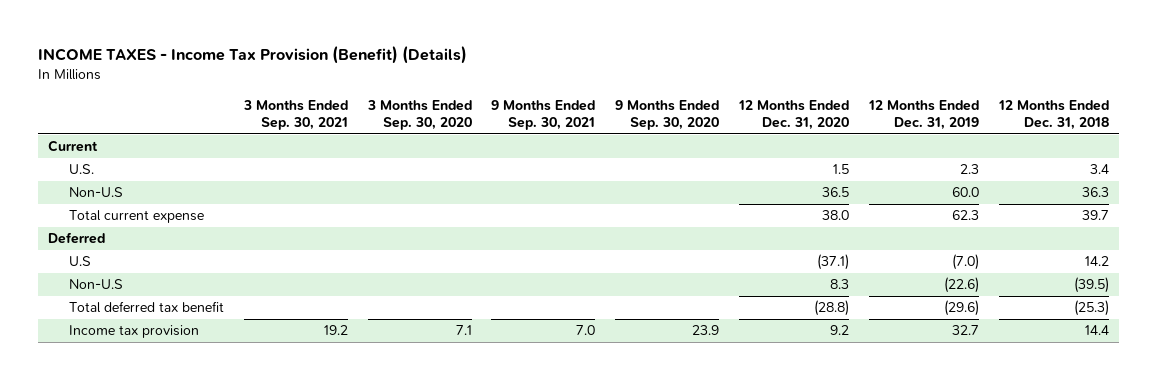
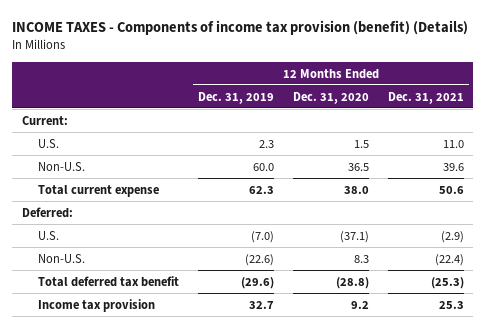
- INCOME TAXES - Income Tax Provision (Benefit) (Details)
+ INCOME TAXES - Components of income tax provision (benefit) (Details)
- | 3 Months Ended Sep. 30, 2021 | 3 Months Ended Sep. 30, 2020 | 9 Months Ended Sep. 30, 2021 | 9 Months Ended Sep. 30, 2020 | 12 Months Ended Dec. 31, 2020 | 12 Months Ended Dec. 31, 2019 | 12 Months Ended Dec. 31, 2018
+ | 12 Months Ended Dec. 31, 2019 | 12 Months Ended Dec. 31, 2020 | 12 Months Ended Dec. 31, 2021
- Current
+ Current:
- Non-U.S | | | | | 36.5 | 60.0 | 36.3
+ Non-U.S. | 60.0 | 36.5 | 39.6
- Deferred
- U.S | | | | | (37.1) | (7.0) | 14.2
- Non-U.S | | | | | 8.3 | (22.6) | (39.5)
+ Deferred:
+ U.S. | (7.0) | (37.1) | (2.9)
+ Non-U.S. | (22.6) | 8.3 | (22.4)

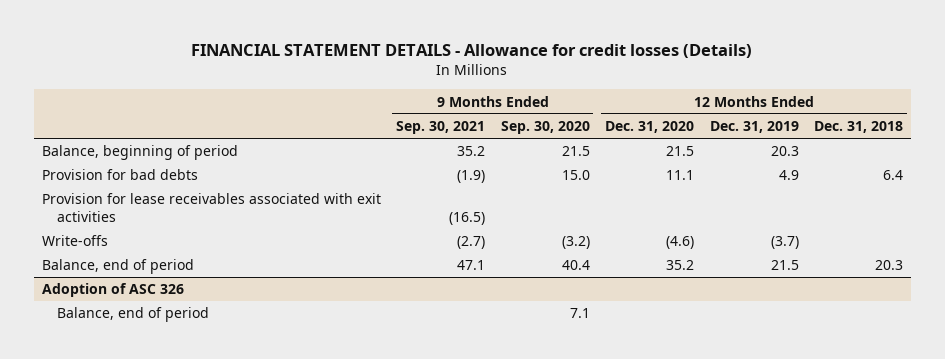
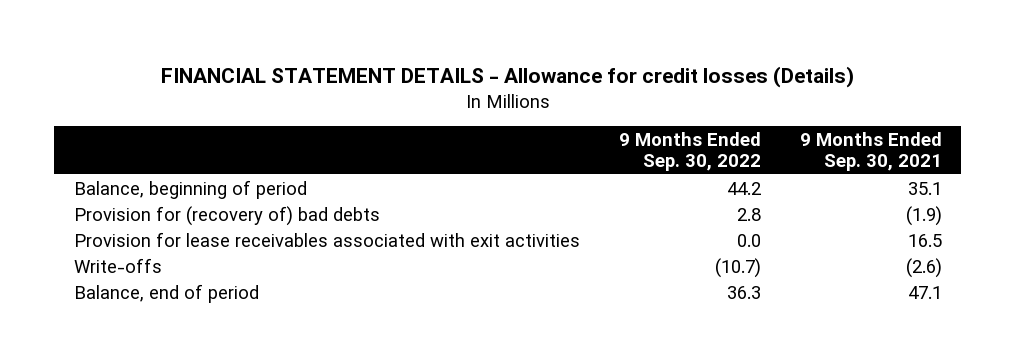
- | 9 Months Ended Sep. 30, 2021 | 9 Months Ended Sep. 30, 2020 | 12 Months Ended Dec. 31, 2020 | 12 Months Ended Dec. 31, 2019 | 12 Months Ended Dec. 31, 2018
+ | 9 Months Ended Sep. 30, 2022 | 9 Months Ended Sep. 30, 2021
- Balance, beginning of period | 35.2 | 21.5 | 21.5 | 20.3 |
- Provision for bad debts | (1.9) | 15.0 | 11.1 | 4.9 | 6.4
- Provision for lease receivables associated with exit activities | (16.5) | | | |
- Write-offs | (2.7) | (3.2) | (4.6) | (3.7) |
+ Balance, beginning of period | 44.2 | 35.1
+ Provision for (recovery of) bad debts | 2.8 | (1.9)
+ Provision for lease receivables associated with exit activities | 0.0 | 16.5
+ Write-offs | (10.7) | (2.6)
- Adoption of ASC 326
- Balance, end of period | | 7.1 | | |

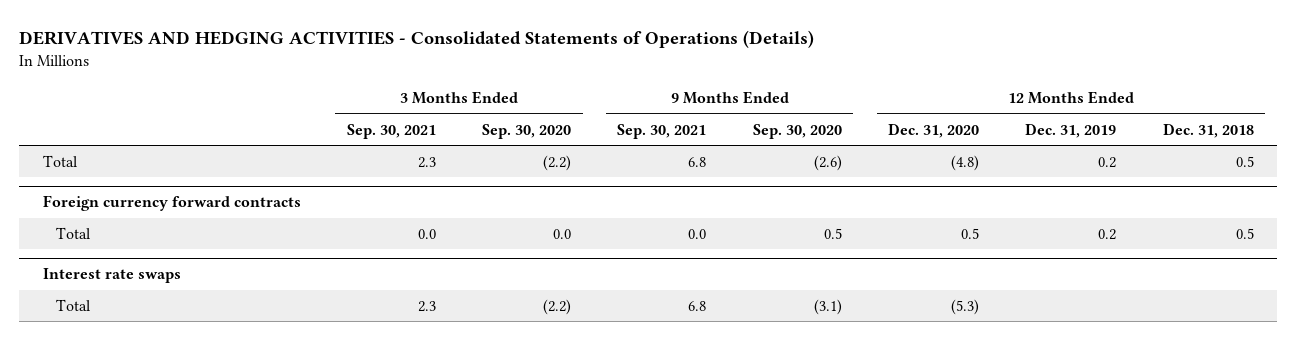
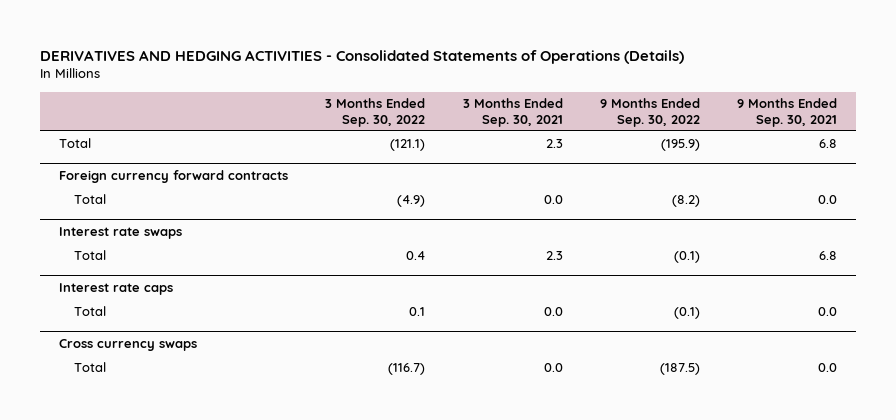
- | 3 Months Ended Sep. 30, 2021 | 3 Months Ended Sep. 30, 2020 | 9 Months Ended Sep. 30, 2021 | 9 Months Ended Sep. 30, 2020 | 12 Months Ended Dec. 31, 2020 | 12 Months Ended Dec. 31, 2019 | 12 Months Ended Dec. 31, 2018
+ | 3 Months Ended Sep. 30, 2022 | 3 Months Ended Sep. 30, 2021 | 9 Months Ended Sep. 30, 2022 | 9 Months Ended Sep. 30, 2021
+ Interest rate caps
+ Total | 0.1 | 0.0 | (0.1) | 0.0
+ Cross currency swaps
+ Total | (116.7) | 0.0 | (187.5) | 0.0

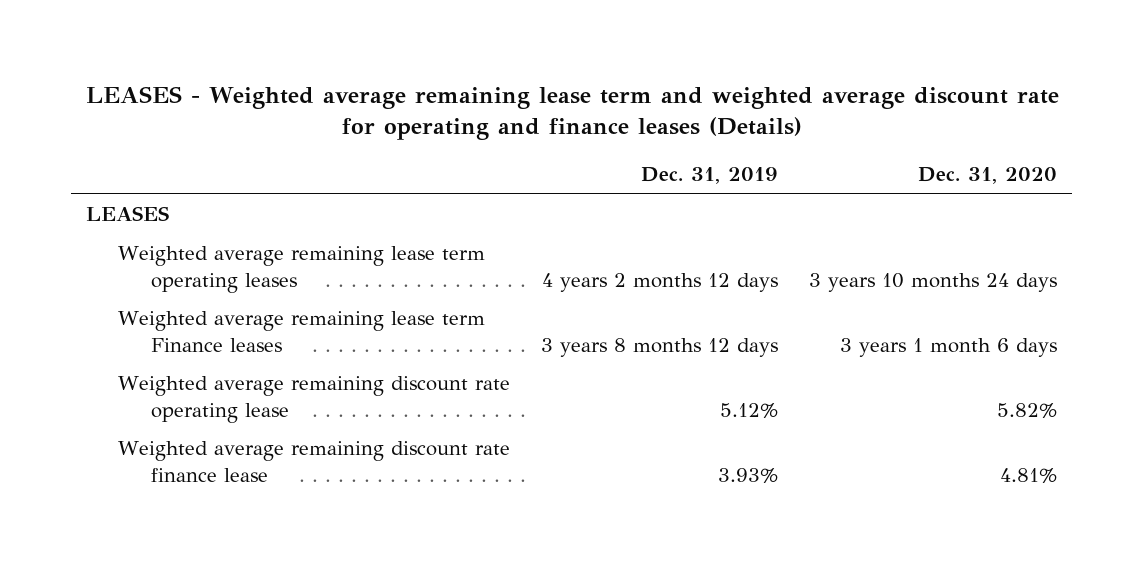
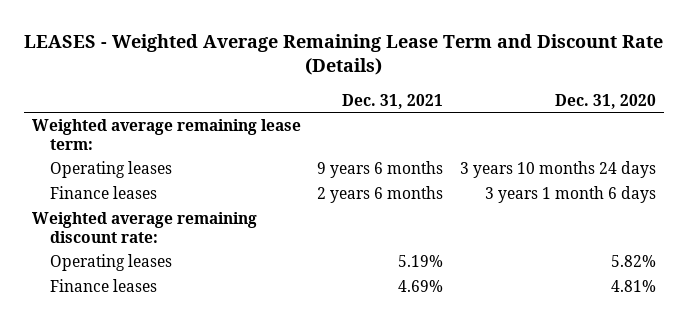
- LEASES - Weighted average remaining lease term and weighted average discount rate for operating and finance leases (Details)
+ LEASES - Weighted Average Remaining Lease Term and Discount Rate (Details)
- | Dec. 31, 2019 | Dec. 31, 2020
+ | Dec. 31, 2021 | Dec. 31, 2020
- LEASES
- Weighted average remaining lease term operating leases | 4 years 2 months 12 days | 3 years 10 months 24 days
- Weighted average remaining lease term Finance leases | 3 years 8 months 12 days | 3 years 1 month 6 days
- Weighted average remaining discount rate operating lease | 5.12% | 5.82%
- Weighted average remaining discount rate finance lease | 3.93% | 4.81%
+ Weighted average remaining lease term:
+ Operating leases | 9 years 6 months | 3 years 10 months 24 days
+ Finance leases | 2 years 6 months | 3 years 1 month 6 days
+ Weighted average remaining discount rate:
+ Operating leases | 5.19% | 5.82%
+ Finance leases | 4.69% | 4.81%

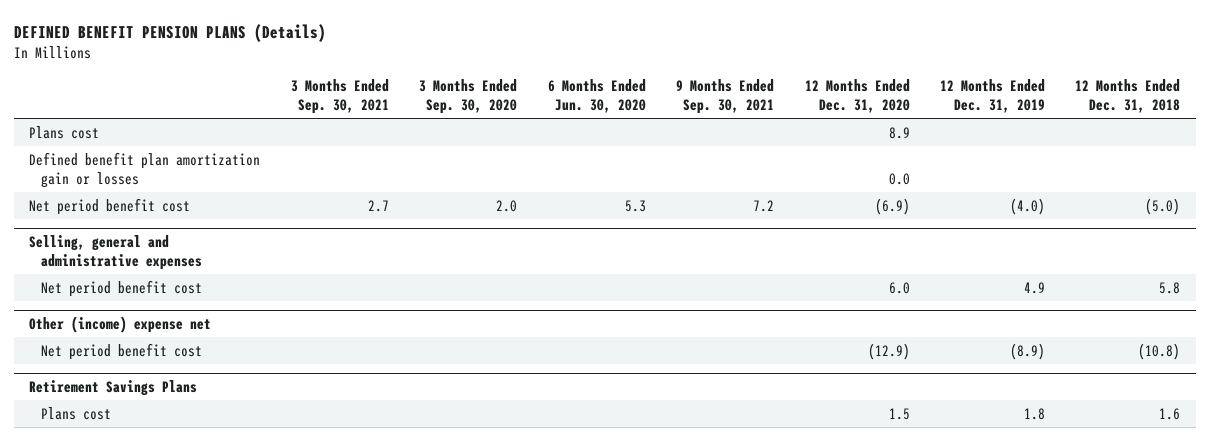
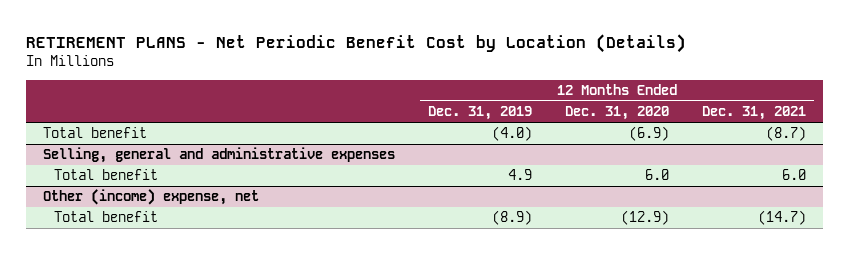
- DEFINED BENEFIT PENSION PLANS (Details)
+ RETIREMENT PLANS - Net Periodic Benefit Cost by Location (Details)
- | 3 Months Ended Sep. 30, 2021 | 3 Months Ended Sep. 30, 2020 | 6 Months Ended Jun. 30, 2020 | 9 Months Ended Sep. 30, 2021 | 12 Months Ended Dec. 31, 2020 | 12 Months Ended Dec. 31, 2019 | 12 Months Ended Dec. 31, 2018
+ | 12 Months Ended Dec. 31, 2019 | 12 Months Ended Dec. 31, 2020 | 12 Months Ended Dec. 31, 2021
- Plans cost | | | | | 8.9 | |
- Defined benefit plan amortization gain or losses | | | | | 0.0 | |
- Net period benefit cost | 2.7 | 2.0 | 5.3 | 7.2 | (6.9) | (4.0) | (5.0)
+ Total benefit | (4.0) | (6.9) | (8.7)
@ Selling, general and administrative expenses
- Net period benefit cost | | | | | 6.0 | 4.9 | 5.8
- Other (income) expense net
- Net period benefit cost | | | | | (12.9) | (8.9) | (10.8)
- Retirement Savings Plans
- Plans cost | | | | | 1.5 | 1.8 | 1.6
@ Selling, general and administrative expenses
+ Total benefit | 4.9 | 6.0 | 6.0
+ Other (income) expense, net
+ Total benefit | (8.9) | (12.9) | (14.7)

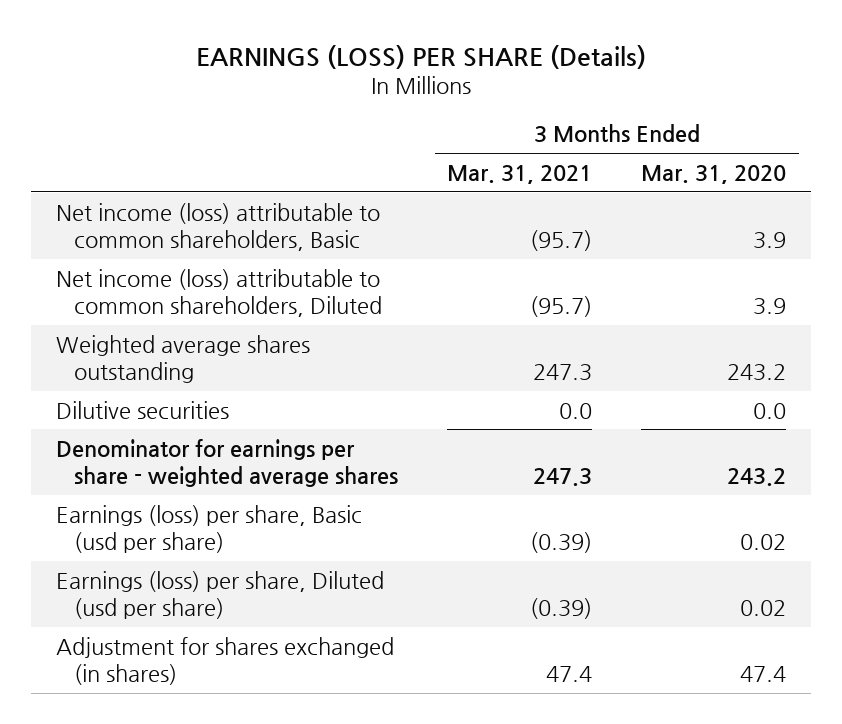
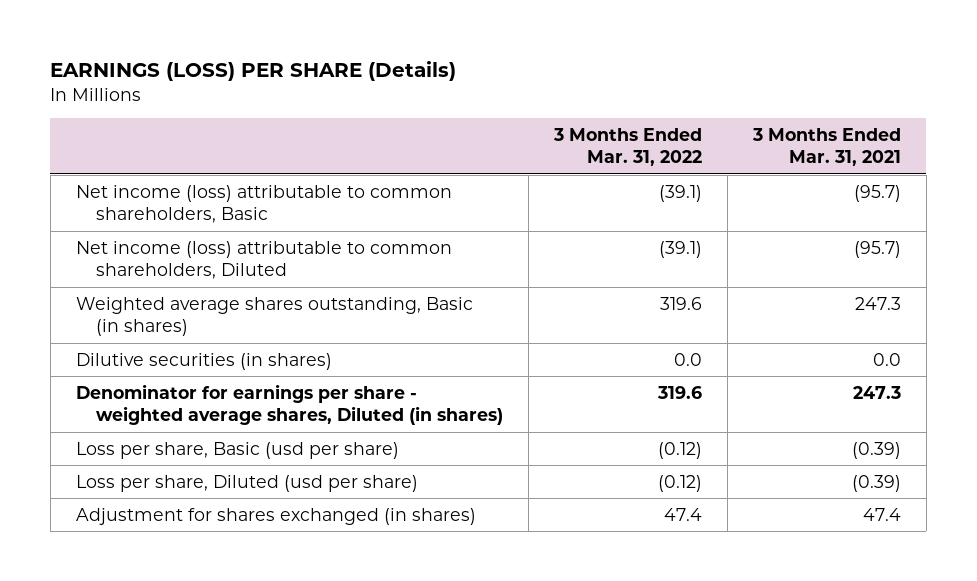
- | 3 Months Ended Mar. 31, 2021 | 3 Months Ended Mar. 31, 2020
+ | 3 Months Ended Mar. 31, 2022 | 3 Months Ended Mar. 31, 2021
- Weighted average shares outstanding | 247.3 | 243.2
- Dilutive securities | 0.0 | 0.0
- Denominator for earnings per share - weighted average shares | 247.3 | 243.2
- Earnings (loss) per share, Basic (usd per share) | (0.39) | 0.02
- Earnings (loss) per share, Diluted (usd per share) | (0.39) | 0.02
+ Weighted average shares outstanding, Basic (in shares) | 319.6 | 247.3
+ Dilutive securities (in shares) | 0.0 | 0.0
+ Denominator for earnings per share - weighted average shares, Diluted (in shares) | 319.6 | 247.3
+ Loss per share, Basic (usd per share) | (0.12) | (0.39)
+ Loss per share, Diluted (usd per share) | (0.12) | (0.39)

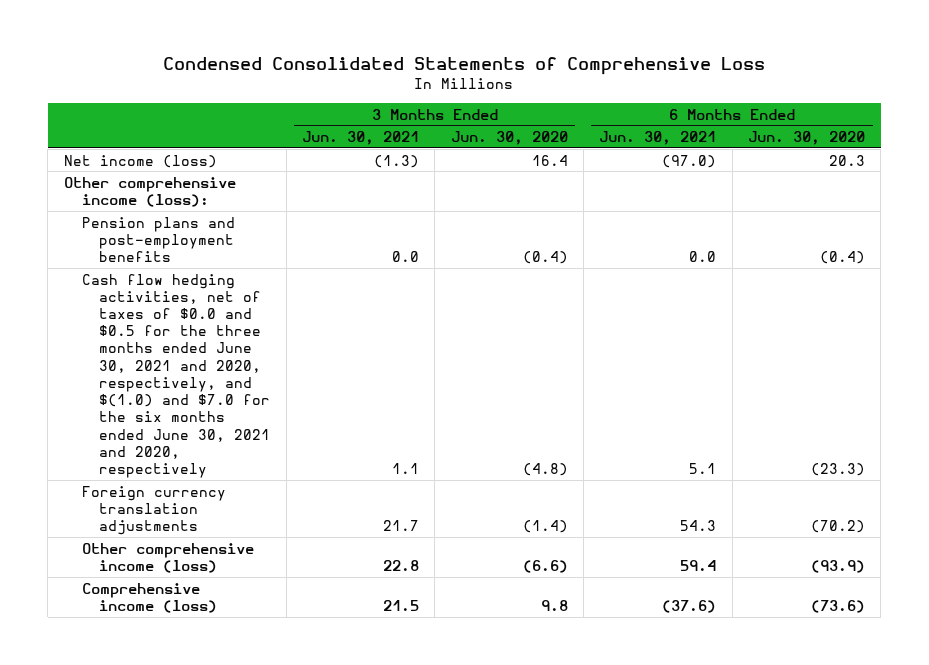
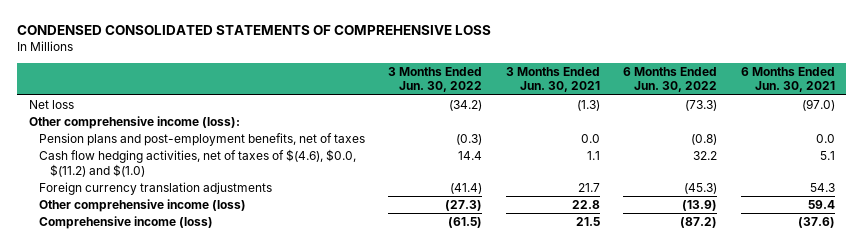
- Condensed Consolidated Statements of Comprehensive Loss
+ CONDENSED CONSOLIDATED STATEMENTS OF COMPREHENSIVE LOSS
- | 3 Months Ended Jun. 30, 2021 | 3 Months Ended Jun. 30, 2020 | 6 Months Ended Jun. 30, 2021 | 6 Months Ended Jun. 30, 2020
+ | 3 Months Ended Jun. 30, 2022 | 3 Months Ended Jun. 30, 2021 | 6 Months Ended Jun. 30, 2022 | 6 Months Ended Jun. 30, 2021
- Net income (loss) | (1.3) | 16.4 | (97.0) | 20.3
+ Net loss | (34.2) | (1.3) | (73.3) | (97.0)
- Pension plans and post-employment benefits | 0.0 | (0.4) | 0.0 | (0.4)
- Cash flow hedging activities, net of taxes of $0.0 and $0.5 for the three months ended June 30, 2021 and 2020, respectively, and $(1.0) and $7.0 for the six months ended June 30, 2021 and 2020, respectively | 1.1 | (4.8) | 5.1 | (23.3)
+ Pension plans and post-employment benefits, net of taxes | (0.3) | 0.0 | (0.8) | 0.0
+ Cash flow hedging activities, net of taxes of $(4.6), $0.0, $(11.2) and $(1.0) | 14.4 | 1.1 | 32.2 | 5.1

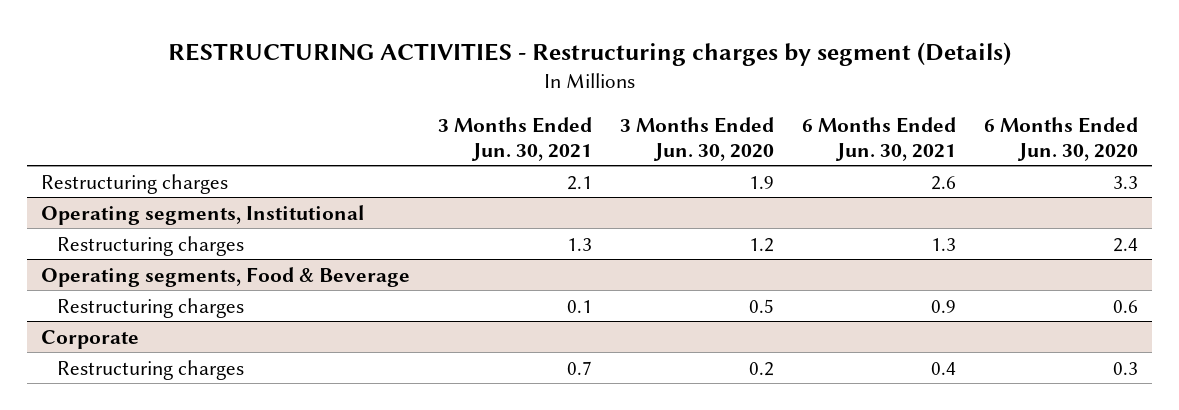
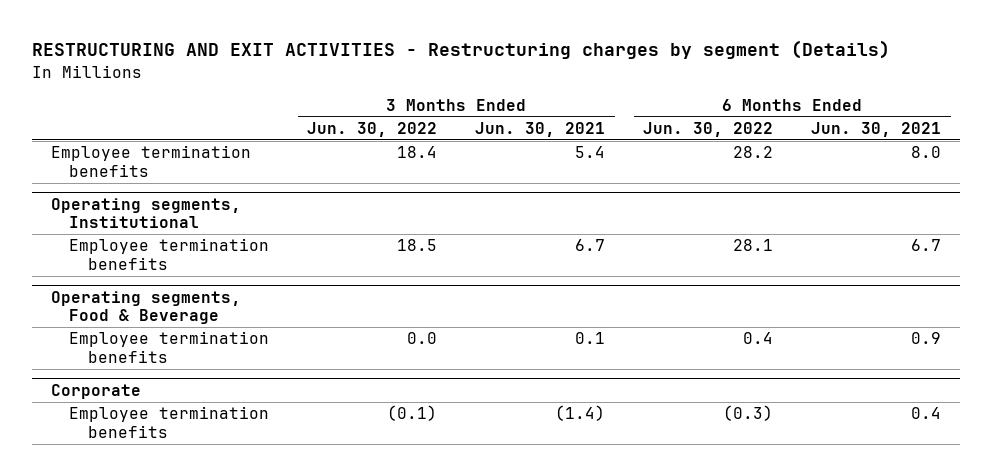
- RESTRUCTURING ACTIVITIES - Restructuring charges by segment (Details)
+ RESTRUCTURING AND EXIT ACTIVITIES - Restructuring charges by segment (Details)
- | 3 Months Ended Jun. 30, 2021 | 3 Months Ended Jun. 30, 2020 | 6 Months Ended Jun. 30, 2021 | 6 Months Ended Jun. 30, 2020
+ | 3 Months Ended Jun. 30, 2022 | 3 Months Ended Jun. 30, 2021 | 6 Months Ended Jun. 30, 2022 | 6 Months Ended Jun. 30, 2021
- Restructuring charges | 2.1 | 1.9 | 2.6 | 3.3
+ Employee termination benefits | 18.4 | 5.4 | 28.2 | 8.0
@ Operating segments, Institutional
- Restructuring charges | 1.3 | 1.2 | 1.3 | 2.4
+ Employee termination benefits | 18.5 | 6.7 | 28.1 | 6.7
@ Operating segments, Food & Beverage
- Restructuring charges | 0.1 | 0.5 | 0.9 | 0.6
+ Employee termination benefits | 0.0 | 0.1 | 0.4 | 0.9
@ Corporate
- Restructuring charges | 0.7 | 0.2 | 0.4 | 0.3
+ Employee termination benefits | (0.1) | (1.4) | (0.3) | 0.4

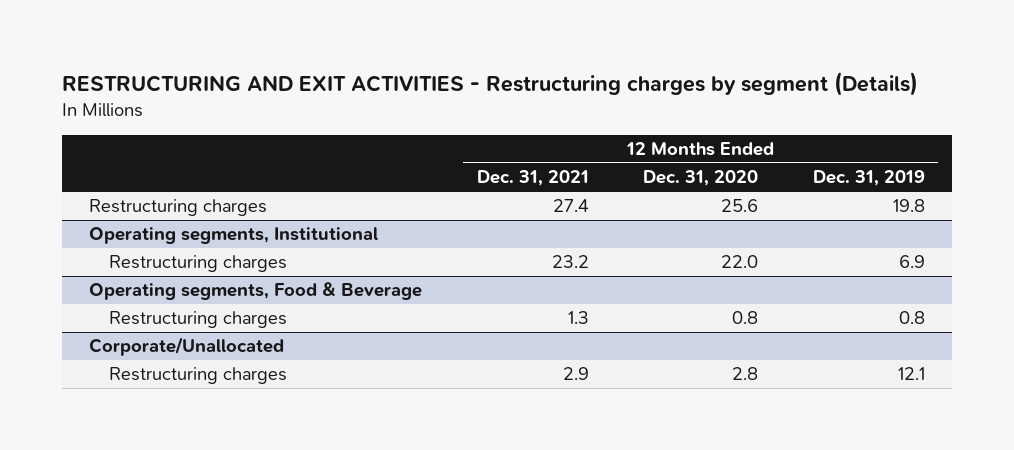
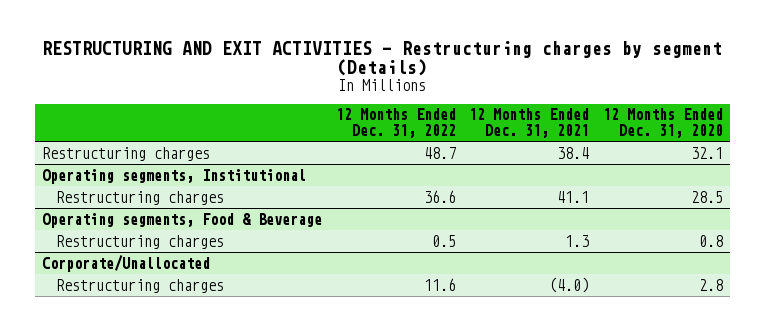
- | 12 Months Ended Dec. 31, 2021 | 12 Months Ended Dec. 31, 2020 | 12 Months Ended Dec. 31, 2019
+ | 12 Months Ended Dec. 31, 2022 | 12 Months Ended Dec. 31, 2021 | 12 Months Ended Dec. 31, 2020
- Restructuring charges | 27.4 | 25.6 | 19.8
+ Restructuring charges | 48.7 | 38.4 | 32.1
@ Operating segments, Institutional
- Restructuring charges | 23.2 | 22.0 | 6.9
+ Restructuring charges | 36.6 | 41.1 | 28.5
@ Corporate/Unallocated
- Restructuring charges | 2.9 | 2.8 | 12.1
+ Restructuring charges | 11.6 | (4.0) | 2.8

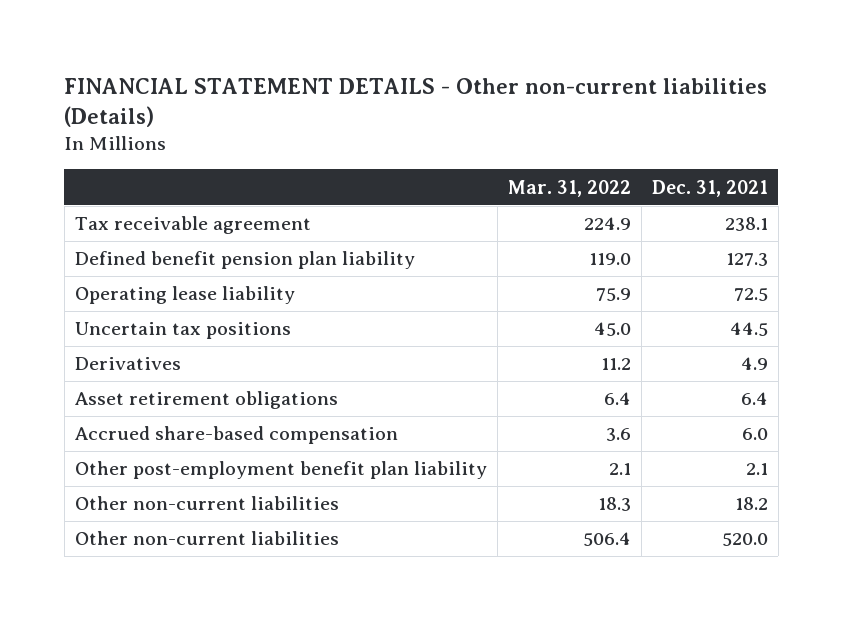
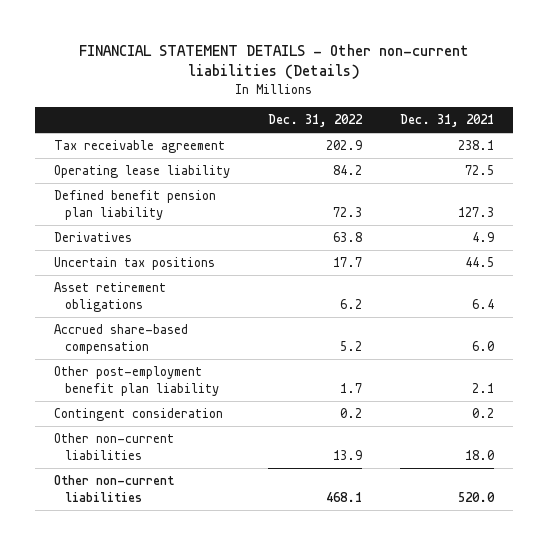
- | Mar. 31, 2022 | Dec. 31, 2021
+ | Dec. 31, 2022 | Dec. 31, 2021
moved down: Defined benefit pension plan liability | 72.3 | 127.3
moved down: Uncertain tax positions | 17.7 | 44.5
- Other non-current liabilities | 18.3 | 18.2
+ Contingent consideration | 0.2 | 0.2
+ Other non-current liabilities | 13.9 | 18.0

